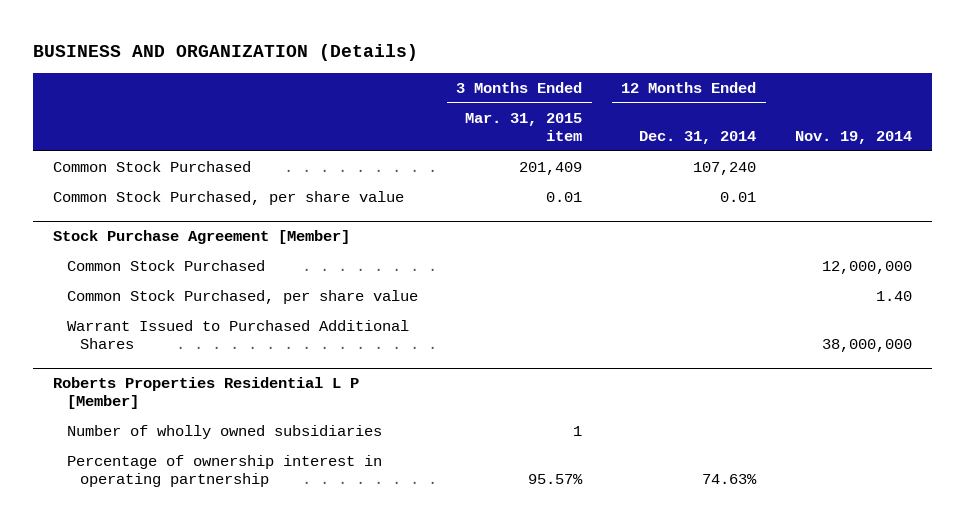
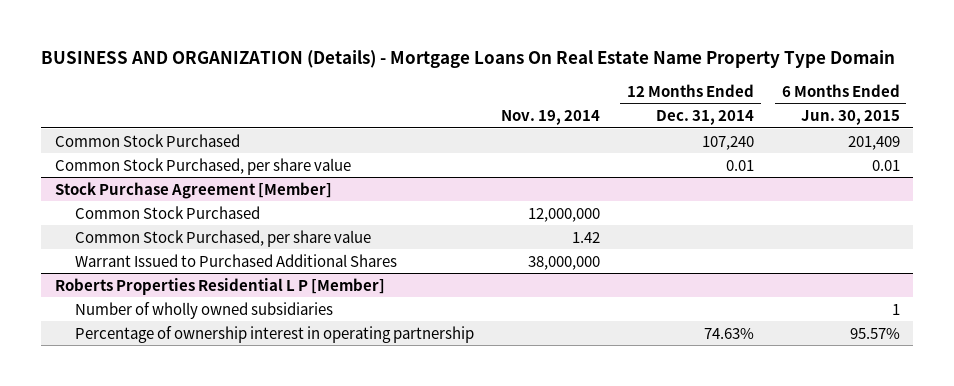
- BUSINESS AND ORGANIZATION (Details)
+ BUSINESS AND ORGANIZATION (Details) - Mortgage Loans On Real Estate Name Property Type Domain
- | 3 Months Ended Mar. 31, 2015 item | 12 Months Ended Dec. 31, 2014 | Nov. 19, 2014
+ | Nov. 19, 2014 | 12 Months Ended Dec. 31, 2014 | 6 Months Ended Jun. 30, 2015
@ Stock Purchase Agreement [Member]
- Common Stock Purchased, per share value | | | 1.40
+ Common Stock Purchased, per share value | 1.42 | |

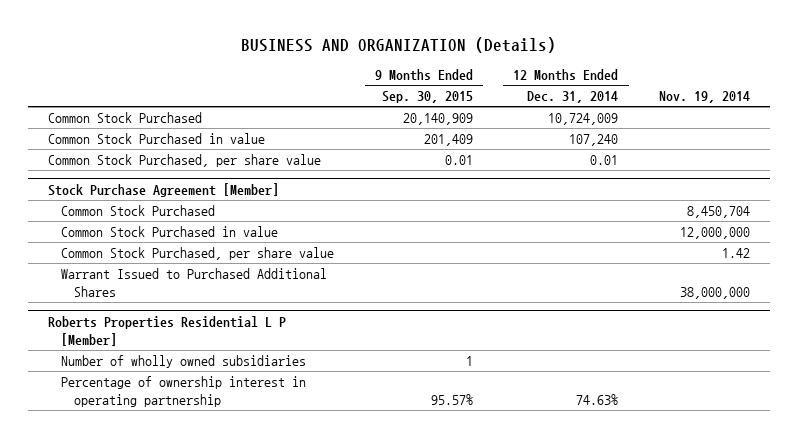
- BUSINESS AND ORGANIZATION (Details) - Mortgage Loans On Real Estate Name Property Type Domain
+ BUSINESS AND ORGANIZATION (Details)
- | Nov. 19, 2014 | 12 Months Ended Dec. 31, 2014 | 6 Months Ended Jun. 30, 2015
+ | 9 Months Ended Sep. 30, 2015 | 12 Months Ended Dec. 31, 2014 | Nov. 19, 2014
- Common Stock Purchased | | 107,240 | 201,409
+ Common Stock Purchased | 20,140,909 | 10,724,009 |
+ Common Stock Purchased in value | 201,409 | 107,240 |
@ Stock Purchase Agreement [Member]
- Common Stock Purchased | 12,000,000 | |
+ Common Stock Purchased | | | 8,450,704
+ Common Stock Purchased in value | | | 12,000,000

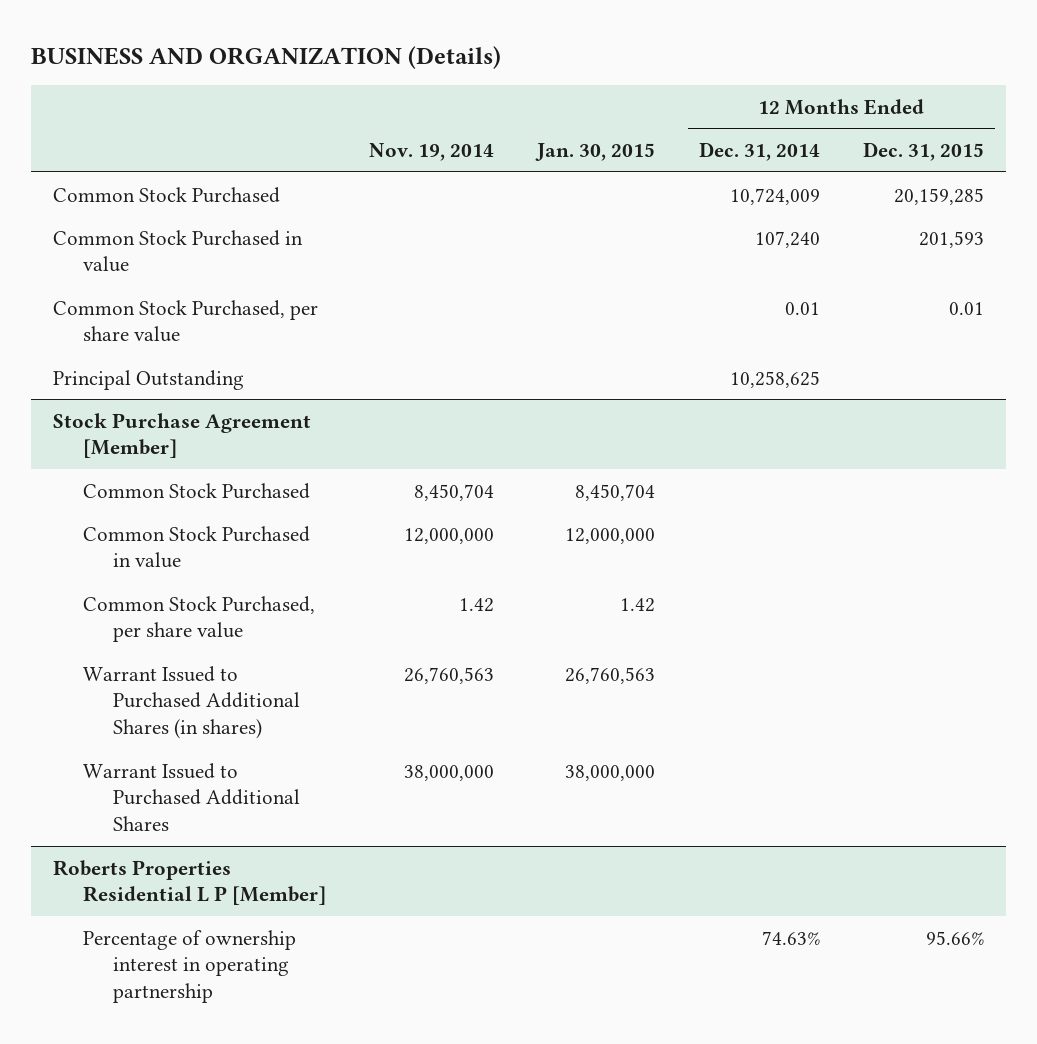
- | 9 Months Ended Sep. 30, 2015 | 12 Months Ended Dec. 31, 2014 | Nov. 19, 2014
+ | Nov. 19, 2014 | Jan. 30, 2015 | 12 Months Ended Dec. 31, 2014 | 12 Months Ended Dec. 31, 2015
+ Principal Outstanding | | | 10,258,625 |
@ Stock Purchase Agreement [Member]
+ Warrant Issued to Purchased Additional Shares (in shares) | 26,760,563 | 26,760,563 | |
@ Roberts Properties Residential L P [Member]
- Number of wholly owned subsidiaries | 1 | |

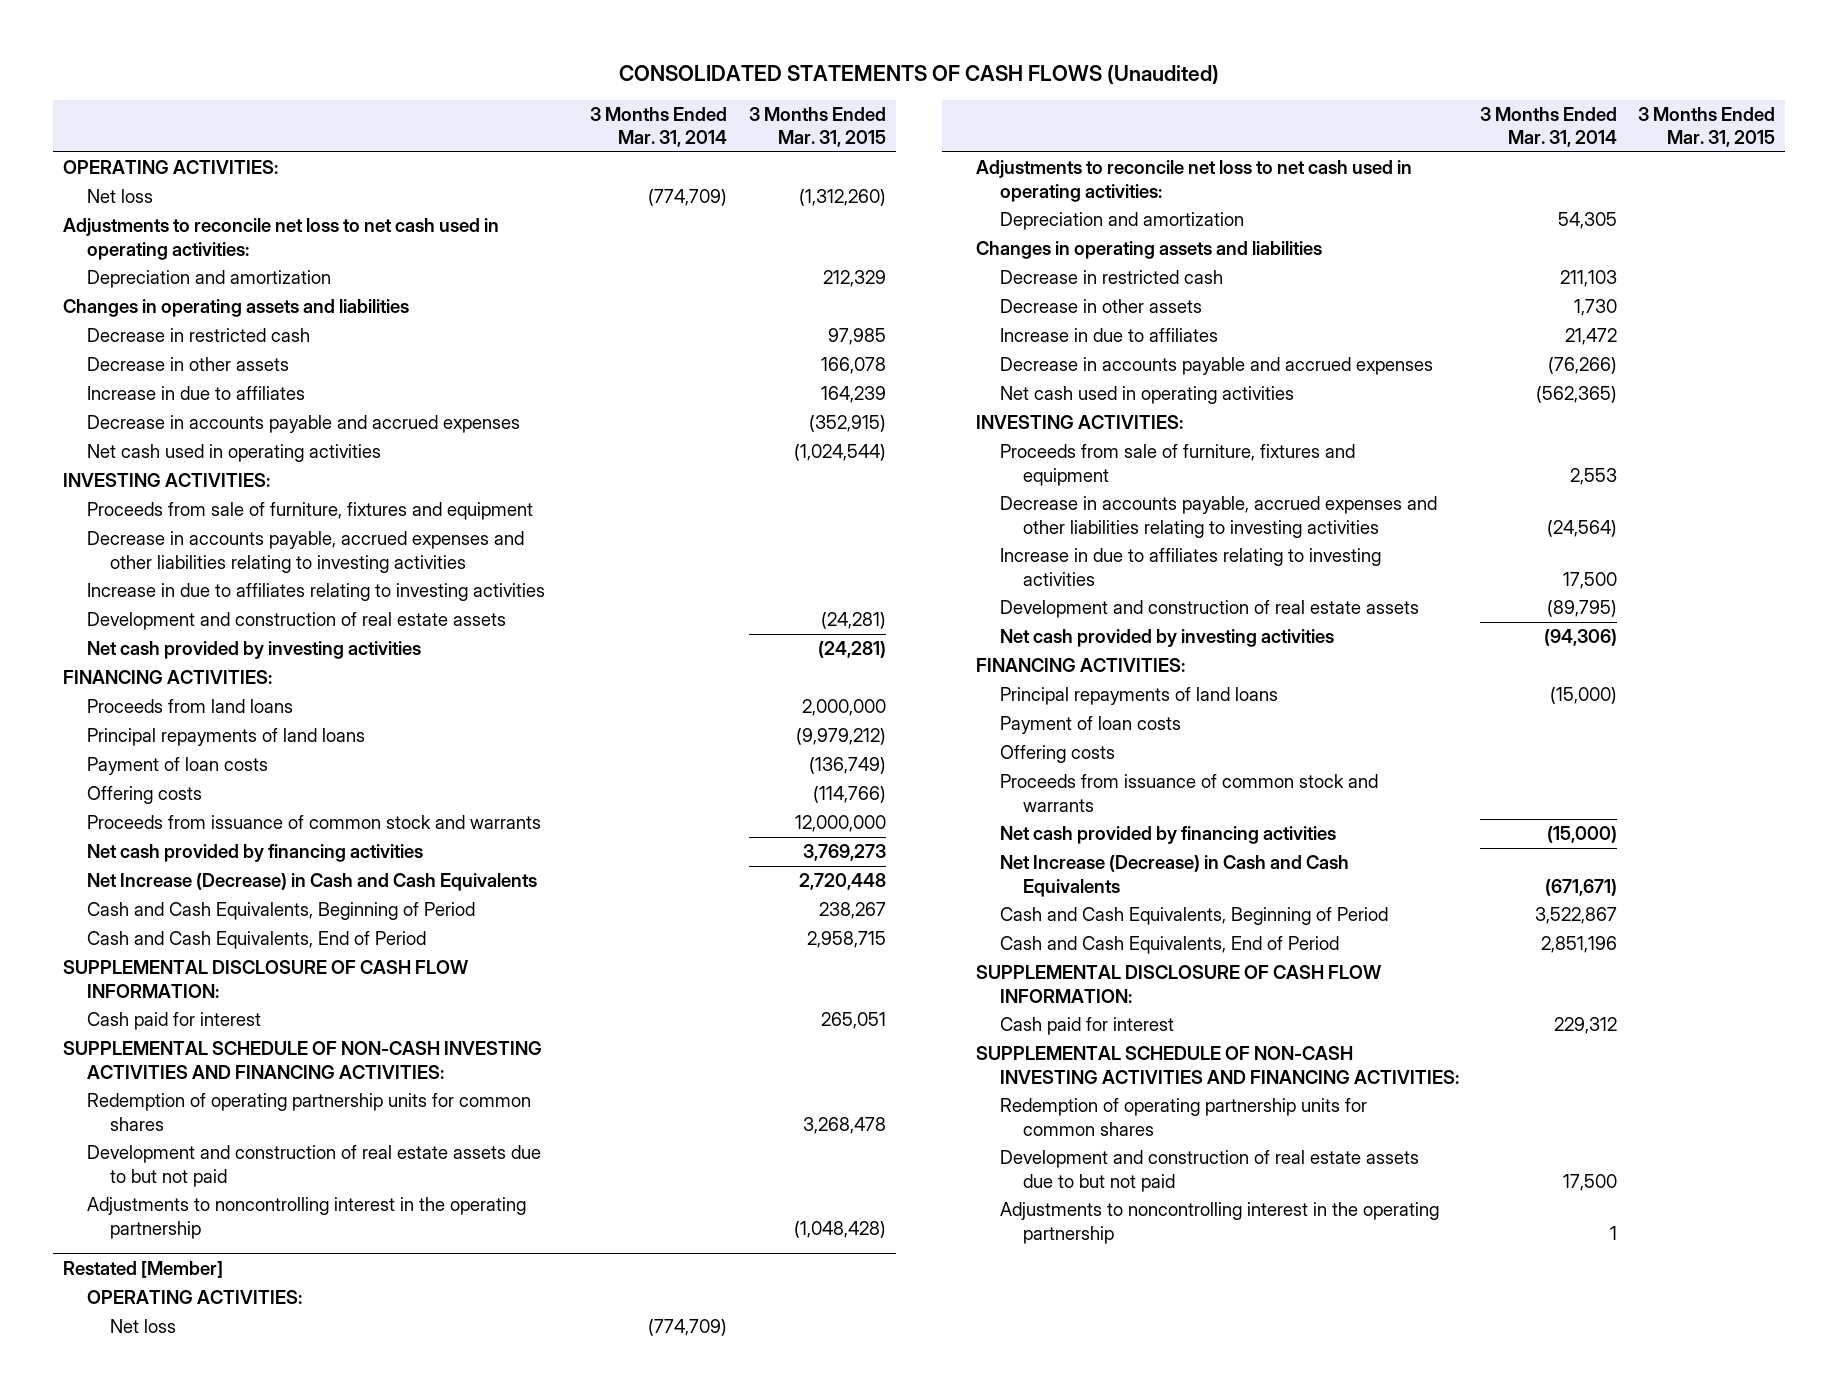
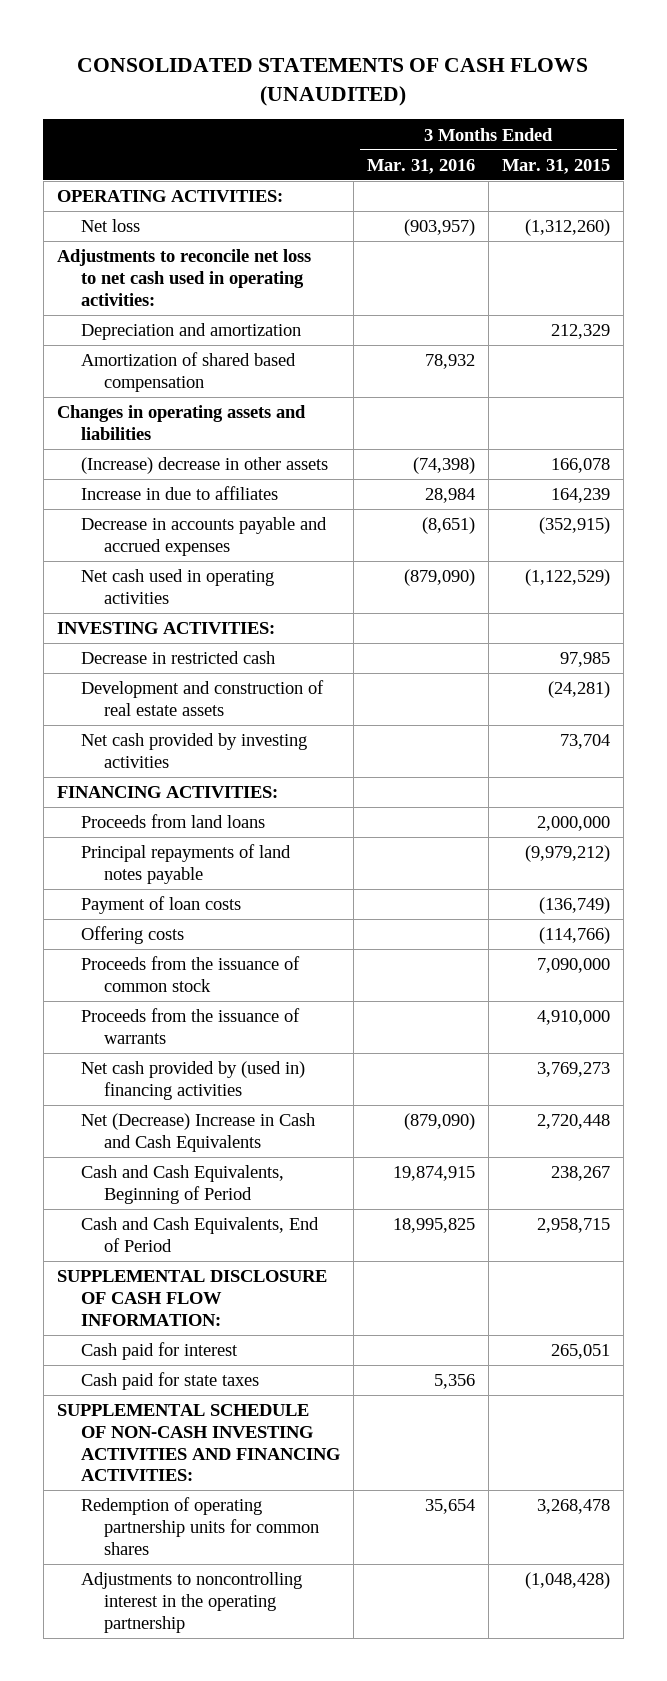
- CONSOLIDATED STATEMENTS OF CASH FLOWS (Unaudited)
+ CONSOLIDATED STATEMENTS OF CASH FLOWS (UNAUDITED)
- | 3 Months Ended Mar. 31, 2014 | 3 Months Ended Mar. 31, 2015
+ | 3 Months Ended Mar. 31, 2016 | 3 Months Ended Mar. 31, 2015
+ Amortization of shared based compensation | 78,932 |
- Decrease in other assets | | 166,078
+ (Increase) decrease in other assets | (74,398) | 166,078
- Net cash used in operating activities | | (1,024,544)
+ Net cash used in operating activities | (879,090) | (1,122,529)
- Proceeds from sale of furniture, fixtures and equipment
- Decrease in accounts payable, accrued expenses and other liabilities relating to investing activities
- Increase in due to affiliates relating to investing activities
moved down: Decrease in restricted cash | | 97,985
- Net cash provided by investing activities | | (24,281)
+ Net cash provided by investing activities | | 73,704
- Principal repayments of land loans | | (9,979,212)
+ Principal repayments of land notes payable | | (9,979,212)
- Proceeds from issuance of common stock and warrants | | 12,000,000
- Net cash provided by financing activities | | 3,769,273
- Net Increase (Decrease) in Cash and Cash Equivalents | | 2,720,448
+ Proceeds from the issuance of common stock | | 7,090,000
+ Proceeds from the issuance of warrants | | 4,910,000
+ Net cash provided by (used in) financing activities | | 3,769,273
+ Net (Decrease) Increase in Cash and Cash Equivalents | (879,090) | 2,720,448
+ Cash paid for state taxes | 5,356 |
- Development and construction of real estate assets due to but not paid
- Restated [Member]
- OPERATING ACTIVITIES:
- Net loss | (774,709) |
- Adjustments to reconcile net loss to net cash used in operating activities:
- Depreciation and amortization | 54,305 |
- Changes in operating assets and liabilities
- Decrease in restricted cash | 211,103 |
- Decrease in other assets | 1,730 |
- Increase in due to affiliates | 21,472 |
- Decrease in accounts payable and accrued expenses | (76,266) |
- Net cash used in operating activities | (562,365) |
- INVESTING ACTIVITIES:
- Proceeds from sale of furniture, fixtures and equipment | 2,553 |
- Decrease in accounts payable, accrued expenses and other liabilities relating to investing activities | (24,564) |
- Increase in due to affiliates relating to investing activities | 17,500 |
- Development and construction of real estate assets | (89,795) |
- Net cash provided by investing activities | (94,306) |
- FINANCING ACTIVITIES:
- Principal repayments of land loans | (15,000) |
- Payment of loan costs
- Offering costs
- Proceeds from issuance of common stock and warrants
- Net cash provided by financing activities | (15,000) |
- Net Increase (Decrease) in Cash and Cash Equivalents | (671,671) |
- Cash and Cash Equivalents, Beginning of Period | 3,522,867 |
- Cash and Cash Equivalents, End of Period | 2,851,196 |
- SUPPLEMENTAL DISCLOSURE OF CASH FLOW INFORMATION:
- Cash paid for interest | 229,312 |
- SUPPLEMENTAL SCHEDULE OF NON-CASH INVESTING ACTIVITIES AND FINANCING ACTIVITIES:
- Redemption of operating partnership units for common shares
- Development and construction of real estate assets due to but not paid | 17,500 |
- Adjustments to noncontrolling interest in the operating partnership | 1 |

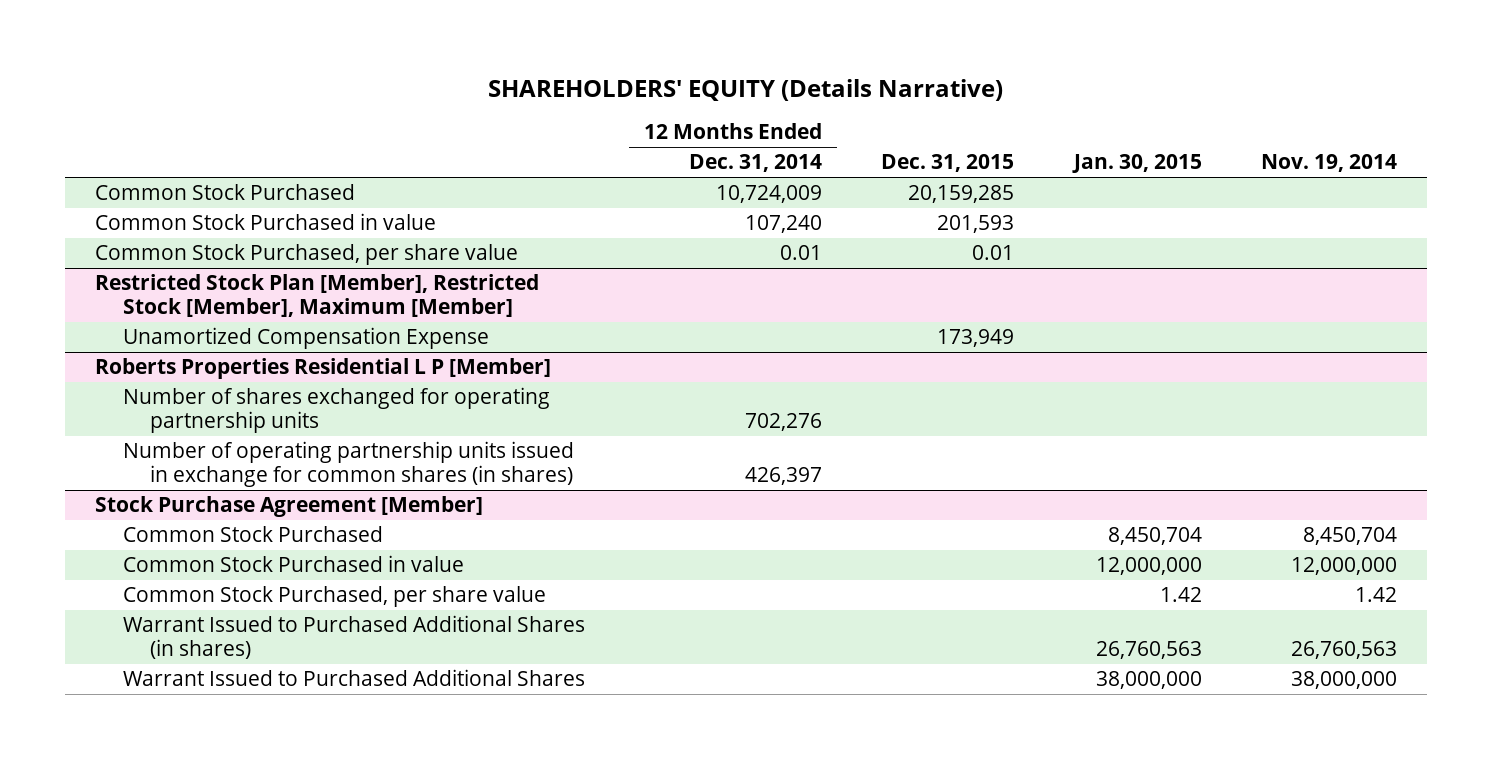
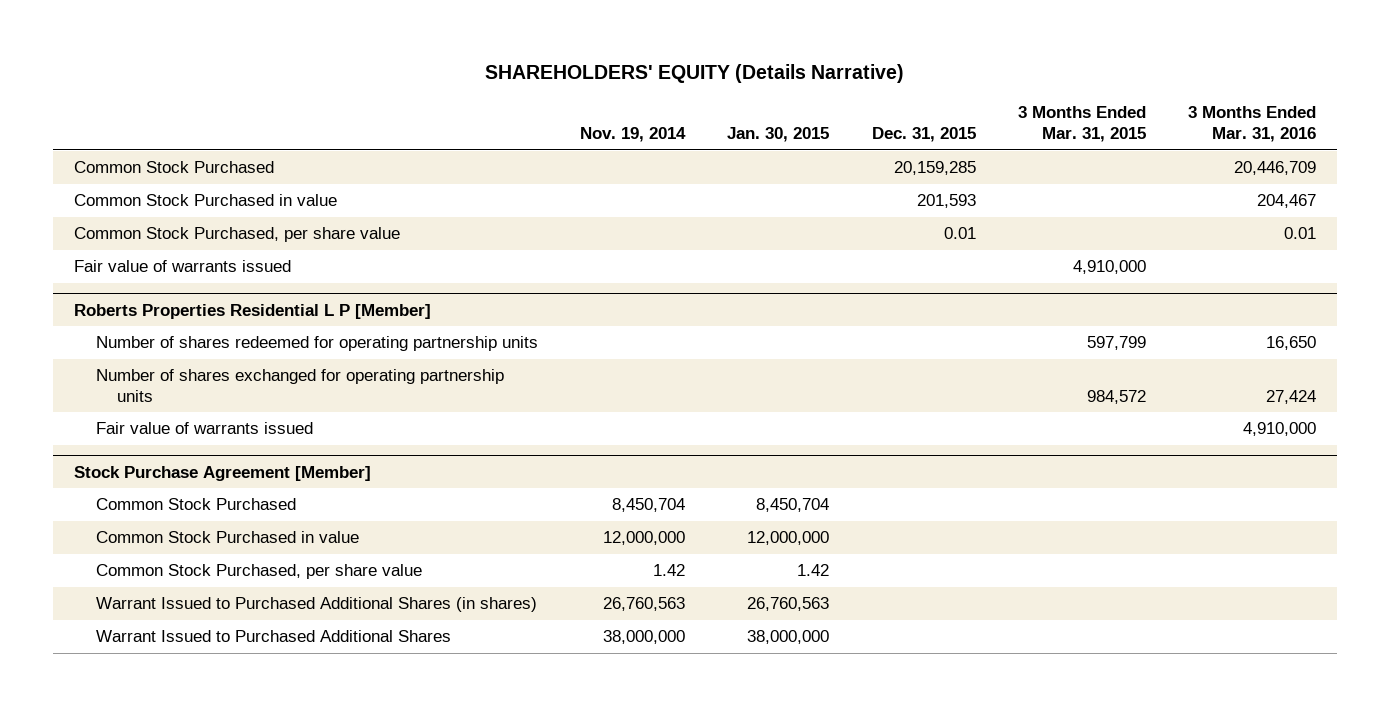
- | 12 Months Ended Dec. 31, 2014 | Dec. 31, 2015 | Jan. 30, 2015 | Nov. 19, 2014
+ | Nov. 19, 2014 | Jan. 30, 2015 | Dec. 31, 2015 | 3 Months Ended Mar. 31, 2015 | 3 Months Ended Mar. 31, 2016
- Restricted Stock Plan [Member], Restricted Stock [Member], Maximum [Member]
- Unamortized Compensation Expense | | 173,949 | |
+ Fair value of warrants issued | | | | 4,910,000 |
@ Roberts Properties Residential L P [Member]
+ Number of shares redeemed for operating partnership units | | | | 597,799 | 16,650
- Number of operating partnership units issued in exchange for common shares (in shares) | 426,397 | | |
+ Fair value of warrants issued | | | | | 4,910,000

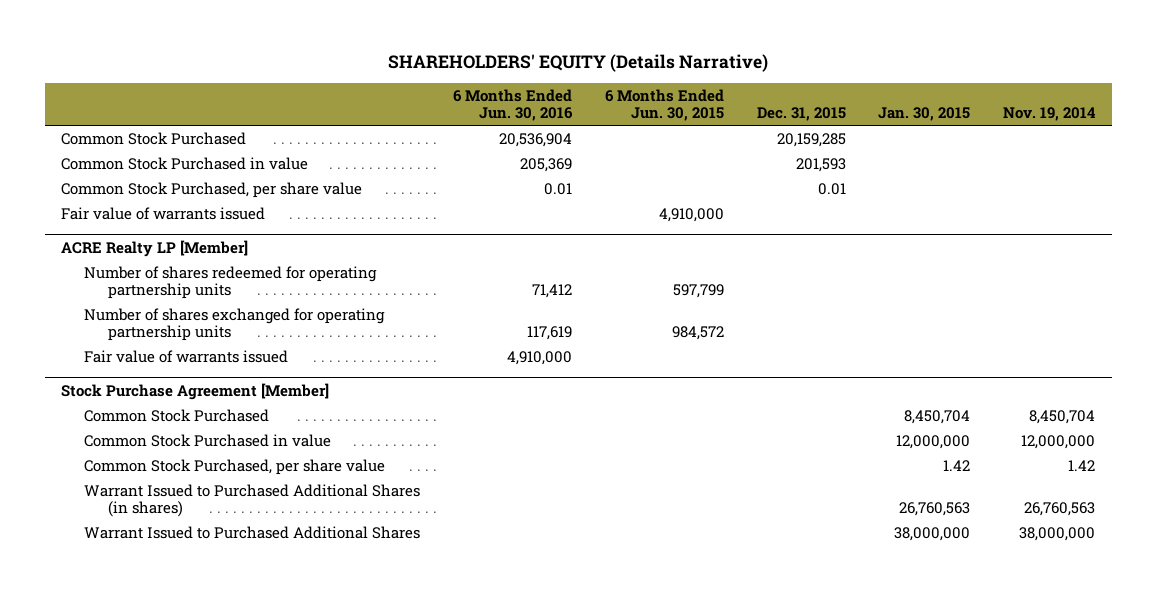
- | Nov. 19, 2014 | Jan. 30, 2015 | Dec. 31, 2015 | 3 Months Ended Mar. 31, 2015 | 3 Months Ended Mar. 31, 2016
+ | 6 Months Ended Jun. 30, 2016 | 6 Months Ended Jun. 30, 2015 | Dec. 31, 2015 | Jan. 30, 2015 | Nov. 19, 2014
- Roberts Properties Residential L P [Member]
+ ACRE Realty LP [Member]

